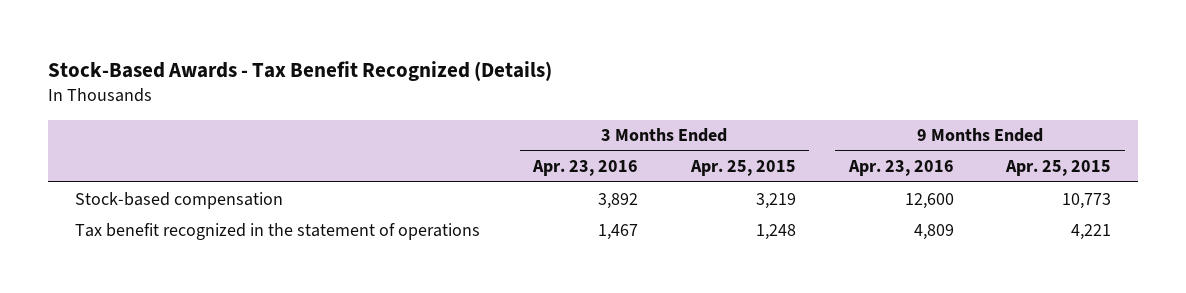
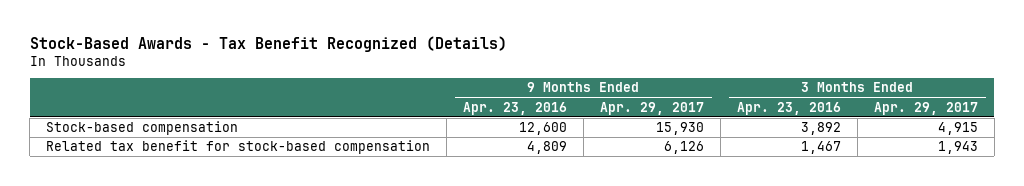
- | 3 Months Ended Apr. 23, 2016 | 3 Months Ended Apr. 25, 2015 | 9 Months Ended Apr. 23, 2016 | 9 Months Ended Apr. 25, 2015
+ | 9 Months Ended Apr. 23, 2016 | 9 Months Ended Apr. 29, 2017 | 3 Months Ended Apr. 23, 2016 | 3 Months Ended Apr. 29, 2017
- Tax benefit recognized in the statement of operations | 1,467 | 1,248 | 4,809 | 4,221
+ Related tax benefit for stock-based compensation | 4,809 | 6,126 | 1,467 | 1,943

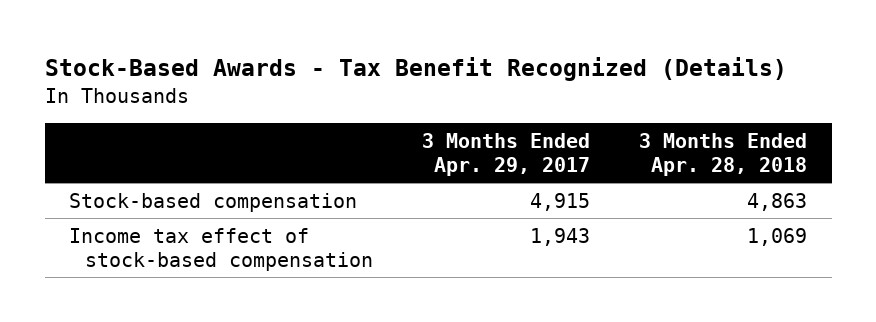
- | 9 Months Ended Apr. 23, 2016 | 9 Months Ended Apr. 29, 2017 | 3 Months Ended Apr. 23, 2016 | 3 Months Ended Apr. 29, 2017
+ | 3 Months Ended Apr. 29, 2017 | 3 Months Ended Apr. 28, 2018
- Related tax benefit for stock-based compensation | 4,809 | 6,126 | 1,467 | 1,943
+ Income tax effect of stock-based compensation | 1,943 | 1,069

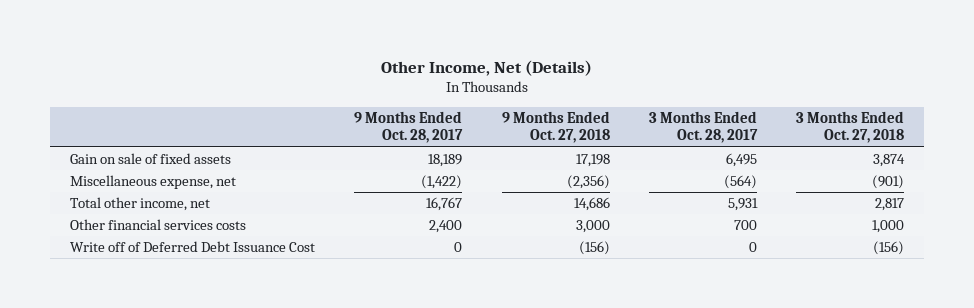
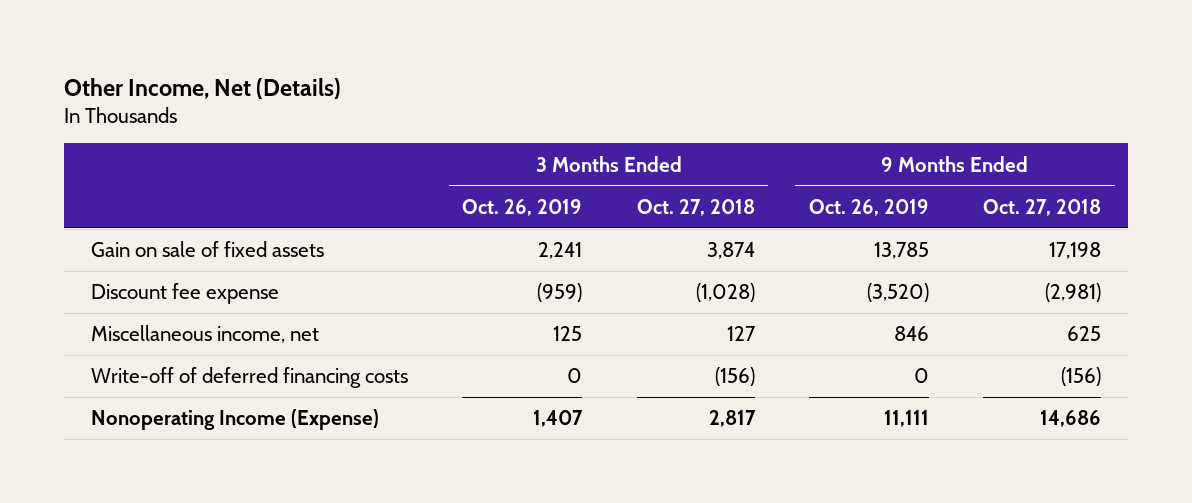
- | 9 Months Ended Oct. 28, 2017 | 9 Months Ended Oct. 27, 2018 | 3 Months Ended Oct. 28, 2017 | 3 Months Ended Oct. 27, 2018
+ | 3 Months Ended Oct. 26, 2019 | 3 Months Ended Oct. 27, 2018 | 9 Months Ended Oct. 26, 2019 | 9 Months Ended Oct. 27, 2018
- Miscellaneous expense, net | (1,422) | (2,356) | (564) | (901)
- Total other income, net | 16,767 | 14,686 | 5,931 | 2,817
- Other financial services costs | 2,400 | 3,000 | 700 | 1,000
- Write off of Deferred Debt Issuance Cost | 0 | (156) | 0 | (156)
+ Discount fee expense | (959) | (1,028) | (3,520) | (2,981)
+ Miscellaneous income, net | 125 | 127 | 846 | 625
+ Write-off of deferred financing costs | 0 | (156) | 0 | (156)
+ Nonoperating Income (Expense) | 1,407 | 2,817 | 11,111 | 14,686

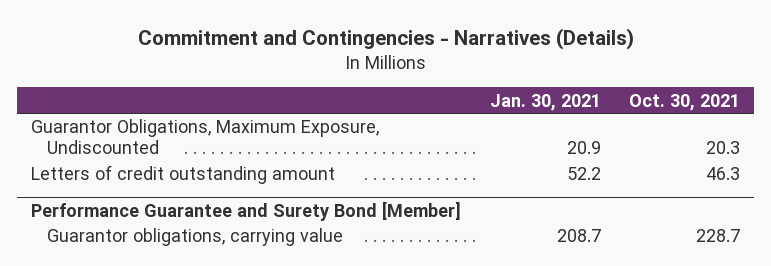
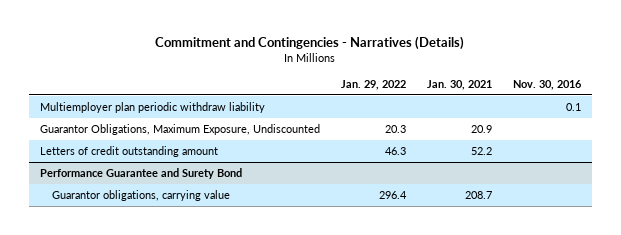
- | Jan. 30, 2021 | Oct. 30, 2021
+ | Jan. 29, 2022 | Jan. 30, 2021 | Nov. 30, 2016
+ Multiemployer plan periodic withdraw liability | | | 0.1
- Performance Guarantee and Surety Bond [Member]
+ Performance Guarantee and Surety Bond

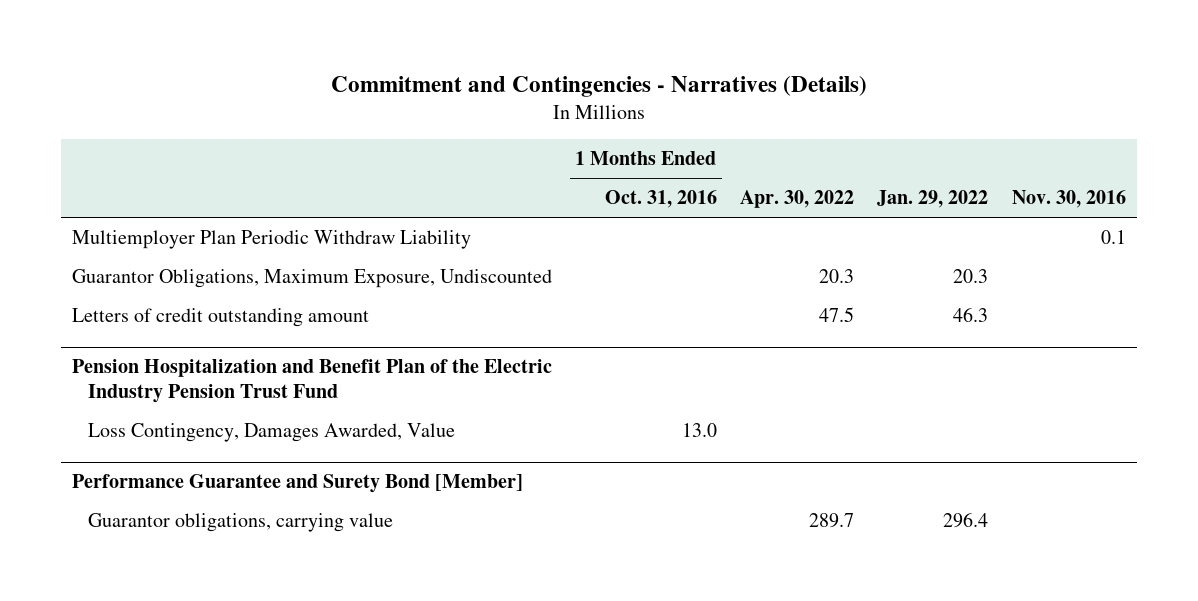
- | Jan. 29, 2022 | Jan. 30, 2021 | Nov. 30, 2016
+ | 1 Months Ended Oct. 31, 2016 | Apr. 30, 2022 | Jan. 29, 2022 | Nov. 30, 2016
- Multiemployer plan periodic withdraw liability | | | 0.1
+ Multiemployer Plan Periodic Withdraw Liability | | | | 0.1
- Performance Guarantee and Surety Bond
+ Pension Hospitalization and Benefit Plan of the Electric Industry Pension Trust Fund
+ Loss Contingency, Damages Awarded, Value | 13.0 | | |
+ Performance Guarantee and Surety Bond [Member]

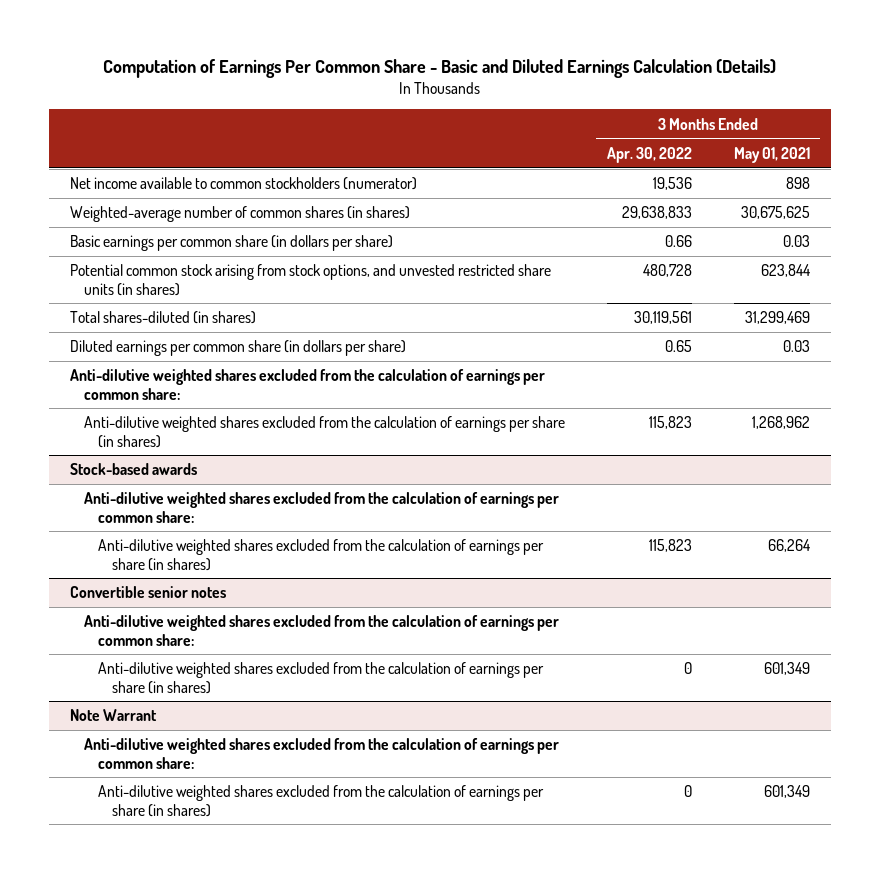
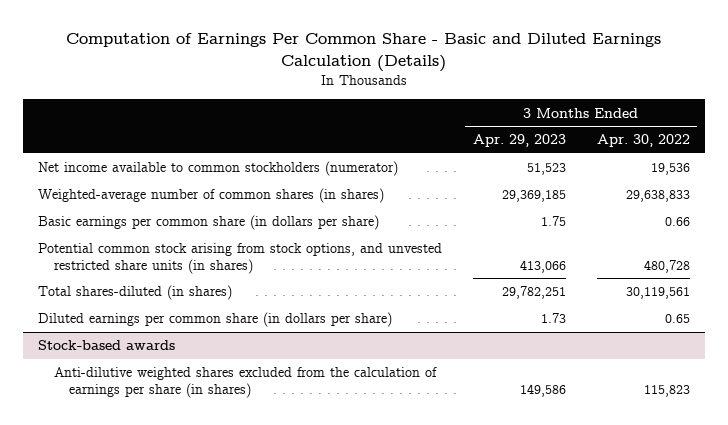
- | 3 Months Ended Apr. 30, 2022 | 3 Months Ended May 01, 2021
+ | 3 Months Ended Apr. 29, 2023 | 3 Months Ended Apr. 30, 2022
- Anti-dilutive weighted shares excluded from the calculation of earnings per common share:
- Anti-dilutive weighted shares excluded from the calculation of earnings per share (in shares) | 115,823 | 1,268,962
@ Stock-based awards
- Anti-dilutive weighted shares excluded from the calculation of earnings per common share:
- Convertible senior notes
- Anti-dilutive weighted shares excluded from the calculation of earnings per common share:
- Anti-dilutive weighted shares excluded from the calculation of earnings per share (in shares) | 0 | 601,349
- Note Warrant
- Anti-dilutive weighted shares excluded from the calculation of earnings per common share:
- Anti-dilutive weighted shares excluded from the calculation of earnings per share (in shares) | 0 | 601,349

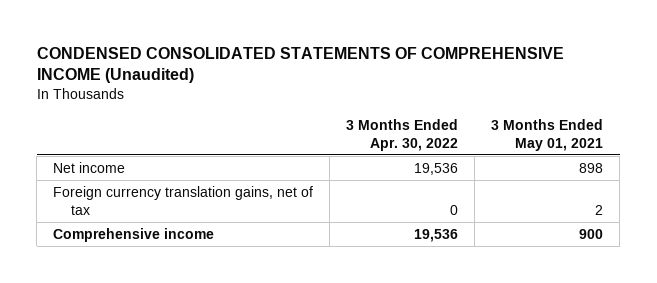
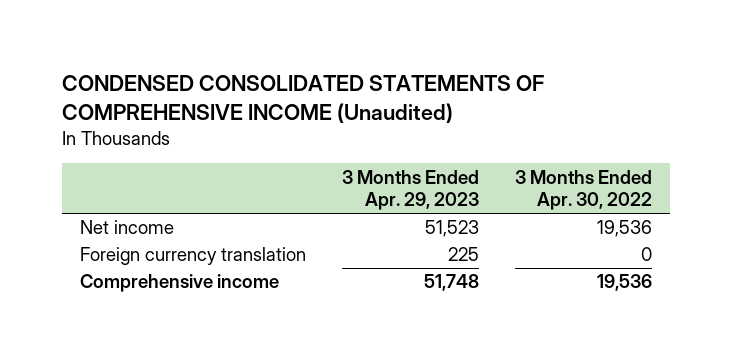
- | 3 Months Ended Apr. 30, 2022 | 3 Months Ended May 01, 2021
+ | 3 Months Ended Apr. 29, 2023 | 3 Months Ended Apr. 30, 2022
- Foreign currency translation gains, net of tax | 0 | 2
+ Foreign currency translation | 225 | 0

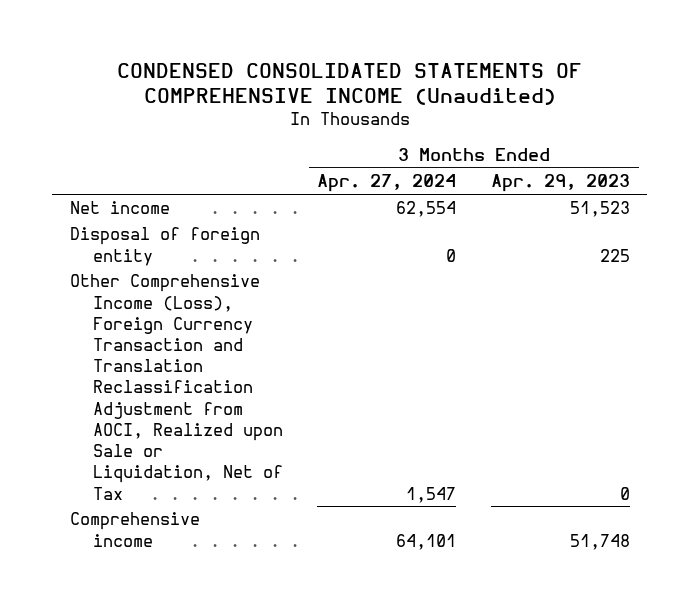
- | 3 Months Ended Apr. 29, 2023 | 3 Months Ended Apr. 30, 2022
+ | 3 Months Ended Apr. 27, 2024 | 3 Months Ended Apr. 29, 2023
- Foreign currency translation | 225 | 0
+ Disposal of foreign entity | 0 | 225
+ Other Comprehensive Income (Loss), Foreign Currency Transaction and Translation Reclassification Adjustment from AOCI, Realized upon Sale or Liquidation, Net of Tax | 1,547 | 0

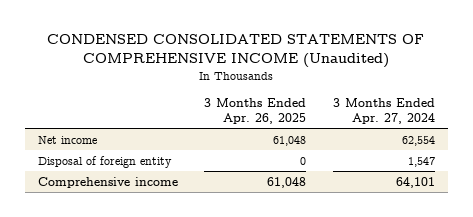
- | 3 Months Ended Apr. 27, 2024 | 3 Months Ended Apr. 29, 2023
+ | 3 Months Ended Apr. 26, 2025 | 3 Months Ended Apr. 27, 2024
- Disposal of foreign entity | 0 | 225
- Other Comprehensive Income (Loss), Foreign Currency Transaction and Translation Reclassification Adjustment from AOCI, Realized upon Sale or Liquidation, Net of Tax | 1,547 | 0
+ Disposal of foreign entity | 0 | 1,547

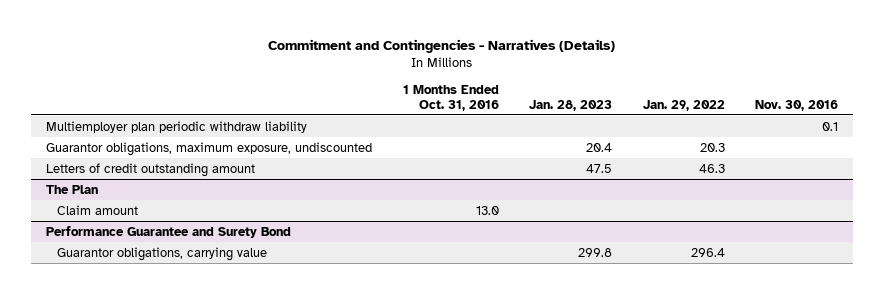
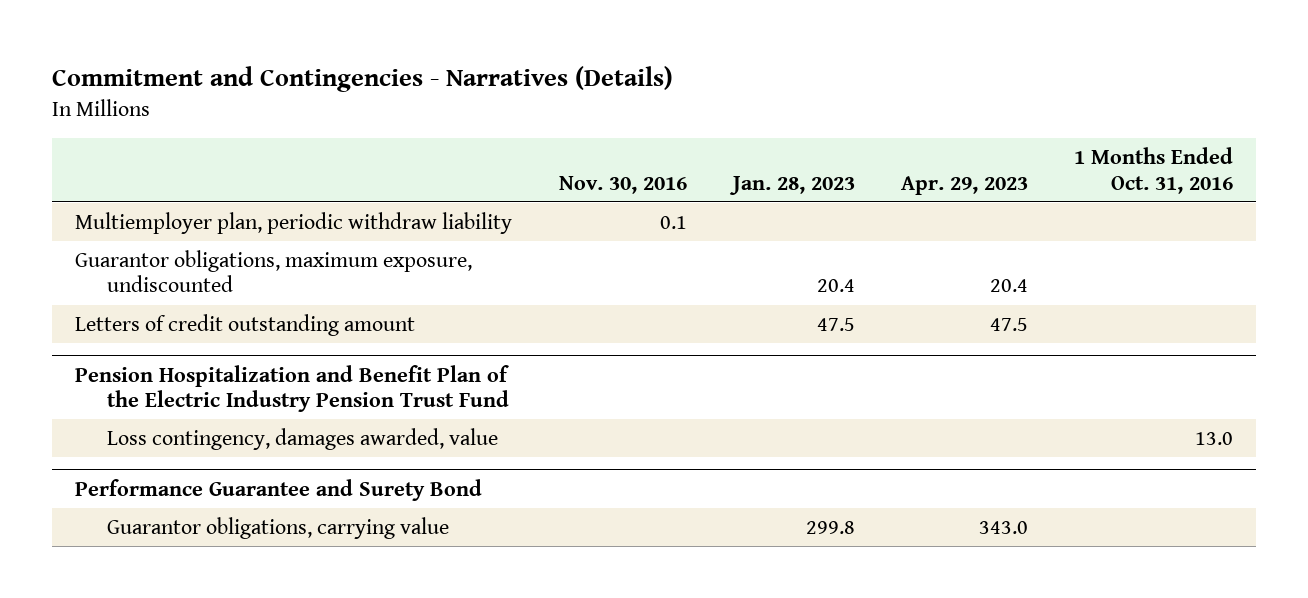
- | 1 Months Ended Oct. 31, 2016 | Jan. 28, 2023 | Jan. 29, 2022 | Nov. 30, 2016
+ | Nov. 30, 2016 | Jan. 28, 2023 | Apr. 29, 2023 | 1 Months Ended Oct. 31, 2016
- Multiemployer plan periodic withdraw liability | | | | 0.1
+ Multiemployer plan, periodic withdraw liability | 0.1 | | |
- The Plan
- Claim amount | 13.0 | | |
+ Pension Hospitalization and Benefit Plan of the Electric Industry Pension Trust Fund
+ Loss contingency, damages awarded, value | | | | 13.0

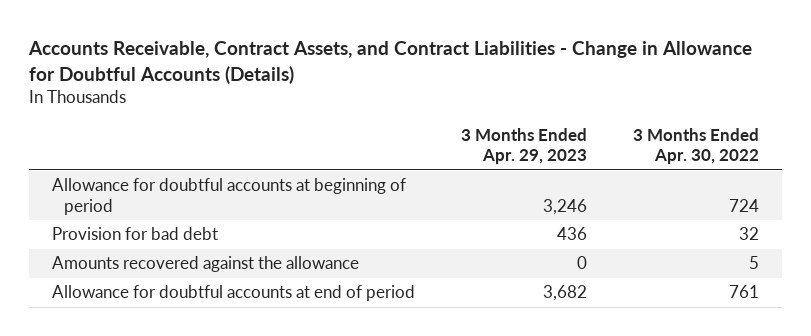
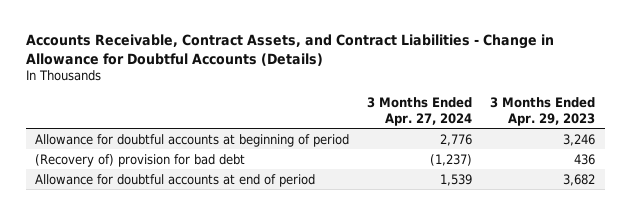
- | 3 Months Ended Apr. 29, 2023 | 3 Months Ended Apr. 30, 2022
+ | 3 Months Ended Apr. 27, 2024 | 3 Months Ended Apr. 29, 2023
- Provision for bad debt | 436 | 32
- Amounts recovered against the allowance | 0 | 5
+ (Recovery of) provision for bad debt | (1,237) | 436

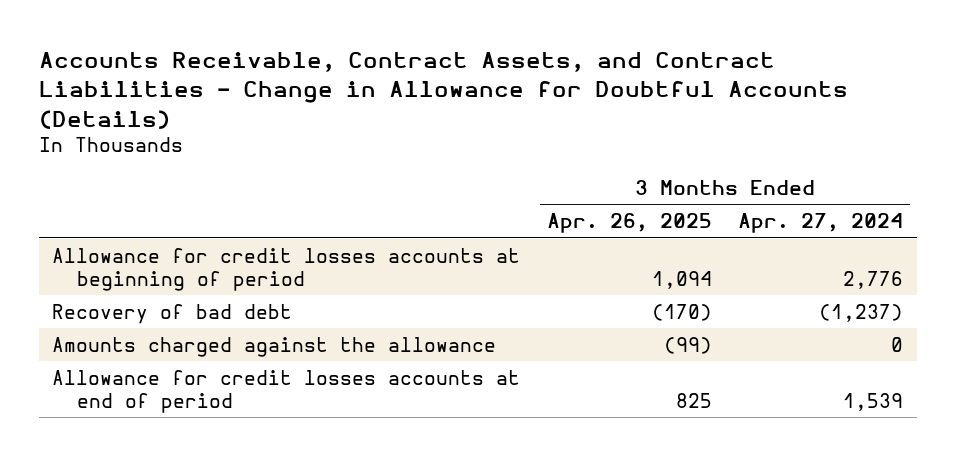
- | 3 Months Ended Apr. 27, 2024 | 3 Months Ended Apr. 29, 2023
+ | 3 Months Ended Apr. 26, 2025 | 3 Months Ended Apr. 27, 2024
- Allowance for doubtful accounts at beginning of period | 2,776 | 3,246
- (Recovery of) provision for bad debt | (1,237) | 436
- Allowance for doubtful accounts at end of period | 1,539 | 3,682
+ Allowance for credit losses accounts at beginning of period | 1,094 | 2,776
+ Recovery of bad debt | (170) | (1,237)
+ Amounts charged against the allowance | (99) | 0
+ Allowance for credit losses accounts at end of period | 825 | 1,539

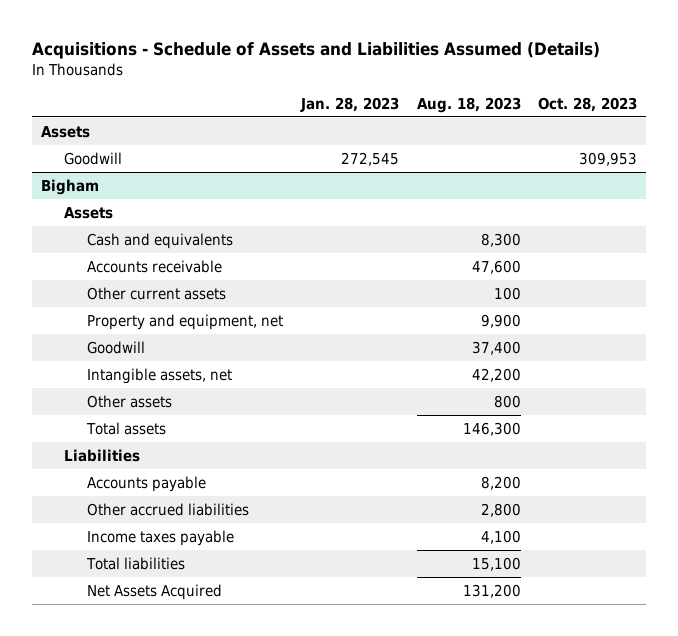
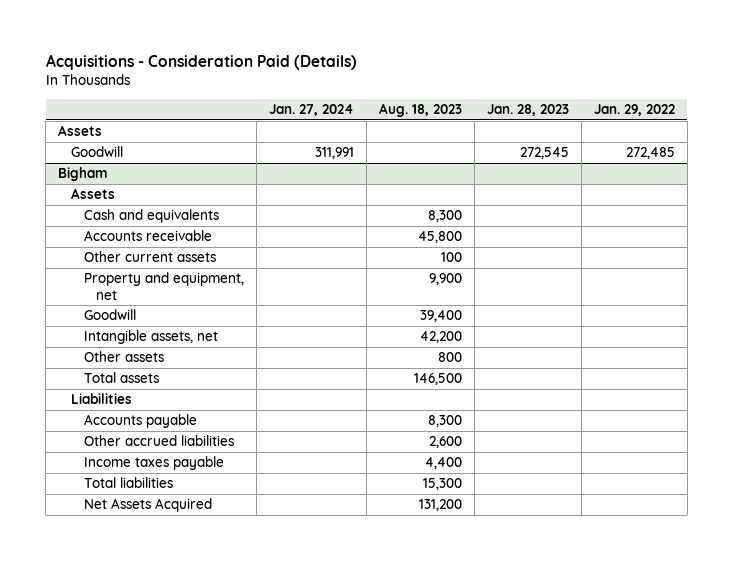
- Acquisitions - Schedule of Assets and Liabilities Assumed (Details)
+ Acquisitions - Consideration Paid (Details)
- | Jan. 28, 2023 | Aug. 18, 2023 | Oct. 28, 2023
+ | Jan. 27, 2024 | Aug. 18, 2023 | Jan. 28, 2023 | Jan. 29, 2022
@ Bigham
- Accounts receivable | | 47,600 |
+ Accounts receivable | | 45,800 | |
- Goodwill | | 37,400 |
+ Goodwill | | 39,400 | |
- Total assets | | 146,300 |
+ Total assets | | 146,500 | |
- Accounts payable | | 8,200 |
- Other accrued liabilities | | 2,800 |
- Income taxes payable | | 4,100 |
- Total liabilities | | 15,100 |
+ Accounts payable | | 8,300 | |
+ Other accrued liabilities | | 2,600 | |
+ Income taxes payable | | 4,400 | |
+ Total liabilities | | 15,300 | |

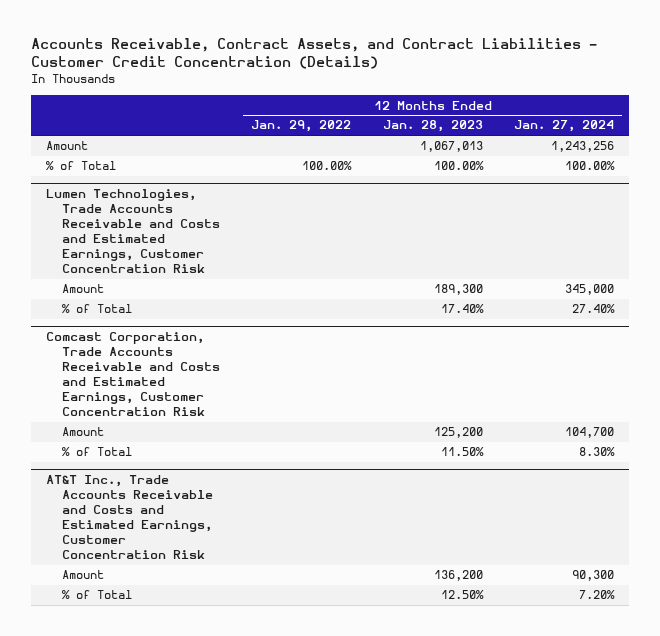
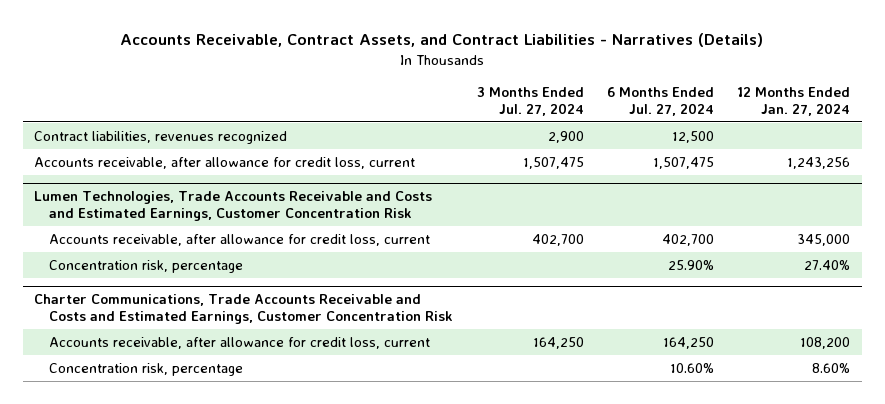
- Accounts Receivable, Contract Assets, and Contract Liabilities - Customer Credit Concentration (Details)
+ Accounts Receivable, Contract Assets, and Contract Liabilities - Narratives (Details)
- | 12 Months Ended Jan. 29, 2022 | 12 Months Ended Jan. 28, 2023 | 12 Months Ended Jan. 27, 2024
+ | 3 Months Ended Jul. 27, 2024 | 6 Months Ended Jul. 27, 2024 | 12 Months Ended Jan. 27, 2024
- Amount | | 1,067,013 | 1,243,256
- % of Total | 100.00% | 100.00% | 100.00%
+ Contract liabilities, revenues recognized | 2,900 | 12,500 |
+ Accounts receivable, after allowance for credit loss, current | 1,507,475 | 1,507,475 | 1,243,256
@ Lumen Technologies, Trade Accounts Receivable and Costs and Estimated Earnings, Customer Concentration Risk
- Amount | | 189,300 | 345,000
- % of Total | | 17.40% | 27.40%
- Comcast Corporation, Trade Accounts Receivable and Costs and Estimated Earnings, Customer Concentration Risk
- Amount | | 125,200 | 104,700
- % of Total | | 11.50% | 8.30%
- AT&T Inc., Trade Accounts Receivable and Costs and Estimated Earnings, Customer Concentration Risk
- Amount | | 136,200 | 90,300
- % of Total | | 12.50% | 7.20%
@ Lumen Technologies, Trade Accounts Receivable and Costs and Estimated Earnings, Customer Concentration Risk
+ Accounts receivable, after allowance for credit loss, current | 402,700 | 402,700 | 345,000
+ Concentration risk, percentage | | 25.90% | 27.40%
+ Charter Communications, Trade Accounts Receivable and Costs and Estimated Earnings, Customer Concentration Risk
+ Accounts receivable, after allowance for credit loss, current | 164,250 | 164,250 | 108,200
+ Concentration risk, percentage | | 10.60% | 8.60%

